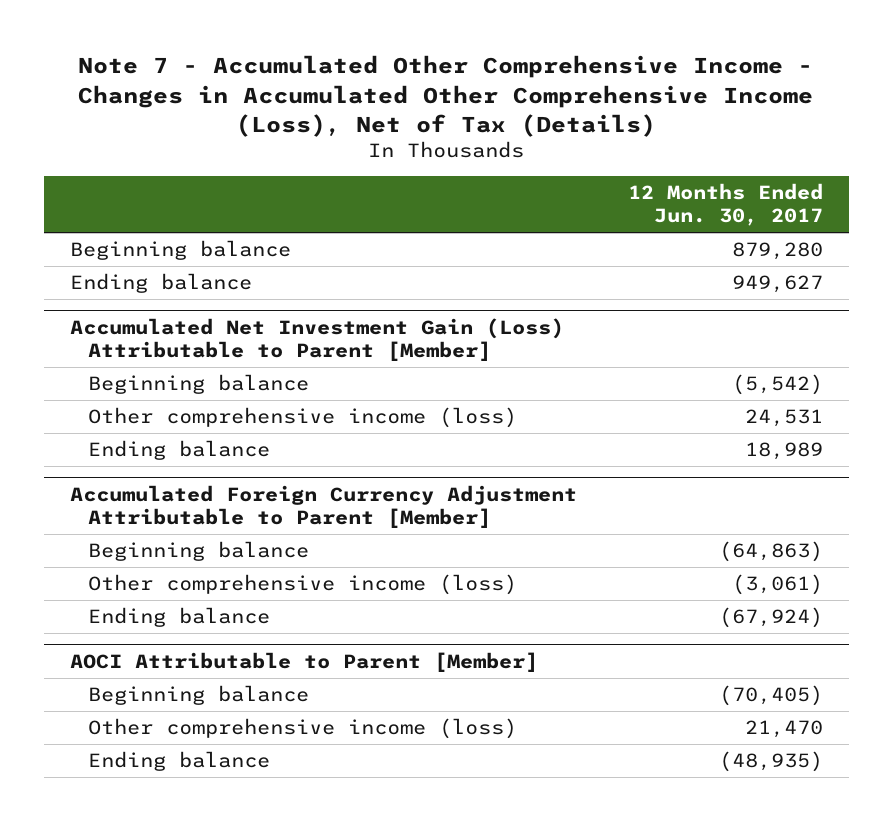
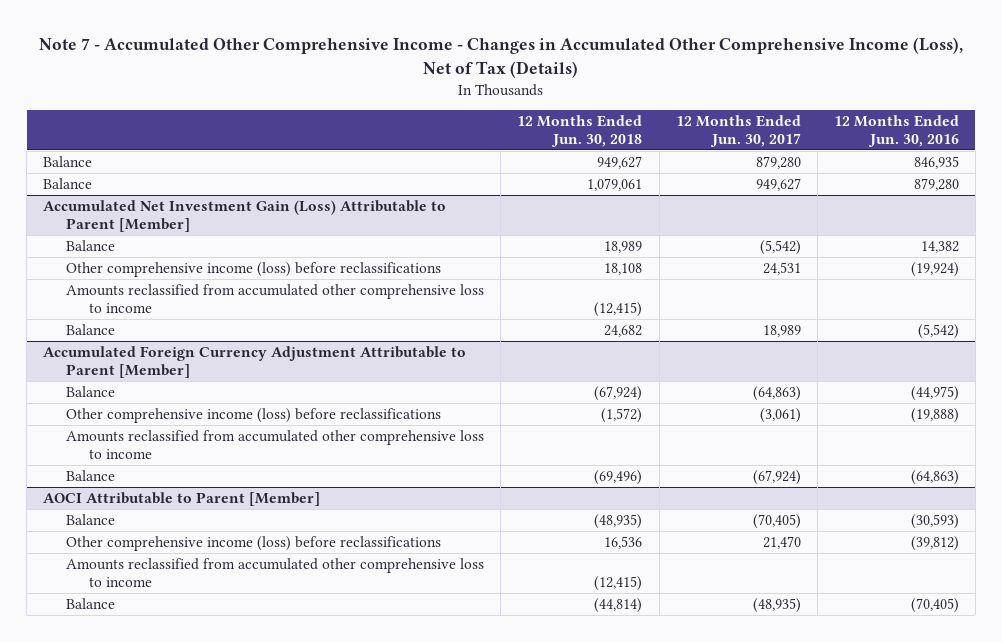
- | 12 Months Ended Jun. 30, 2017
+ | 12 Months Ended Jun. 30, 2018 | 12 Months Ended Jun. 30, 2017 | 12 Months Ended Jun. 30, 2016
- Beginning balance | 879,280
- Ending balance | 949,627
+ Balance | 949,627 | 879,280 | 846,935
+ Balance | 1,079,061 | 949,627 | 879,280
@ Accumulated Net Investment Gain (Loss) Attributable to Parent [Member]
- Beginning balance | (5,542)
- Other comprehensive income (loss) | 24,531
- Ending balance | 18,989
+ Balance | 18,989 | (5,542) | 14,382
+ Other comprehensive income (loss) before reclassifications | 18,108 | 24,531 | (19,924)
+ Amounts reclassified from accumulated other comprehensive loss to income | (12,415) | |
+ Balance | 24,682 | 18,989 | (5,542)
@ Accumulated Foreign Currency Adjustment Attributable to Parent [Member]
- Beginning balance | (64,863)
- Other comprehensive income (loss) | (3,061)
- Ending balance | (67,924)
+ Balance | (67,924) | (64,863) | (44,975)
+ Other comprehensive income (loss) before reclassifications | (1,572) | (3,061) | (19,888)
+ Amounts reclassified from accumulated other comprehensive loss to income
+ Balance | (69,496) | (67,924) | (64,863)
@ AOCI Attributable to Parent [Member]
- Beginning balance | (70,405)
- Other comprehensive income (loss) | 21,470
- Ending balance | (48,935)
+ Balance | (48,935) | (70,405) | (30,593)
+ Other comprehensive income (loss) before reclassifications | 16,536 | 21,470 | (39,812)
+ Amounts reclassified from accumulated other comprehensive loss to income | (12,415) | |
+ Balance | (44,814) | (48,935) | (70,405)

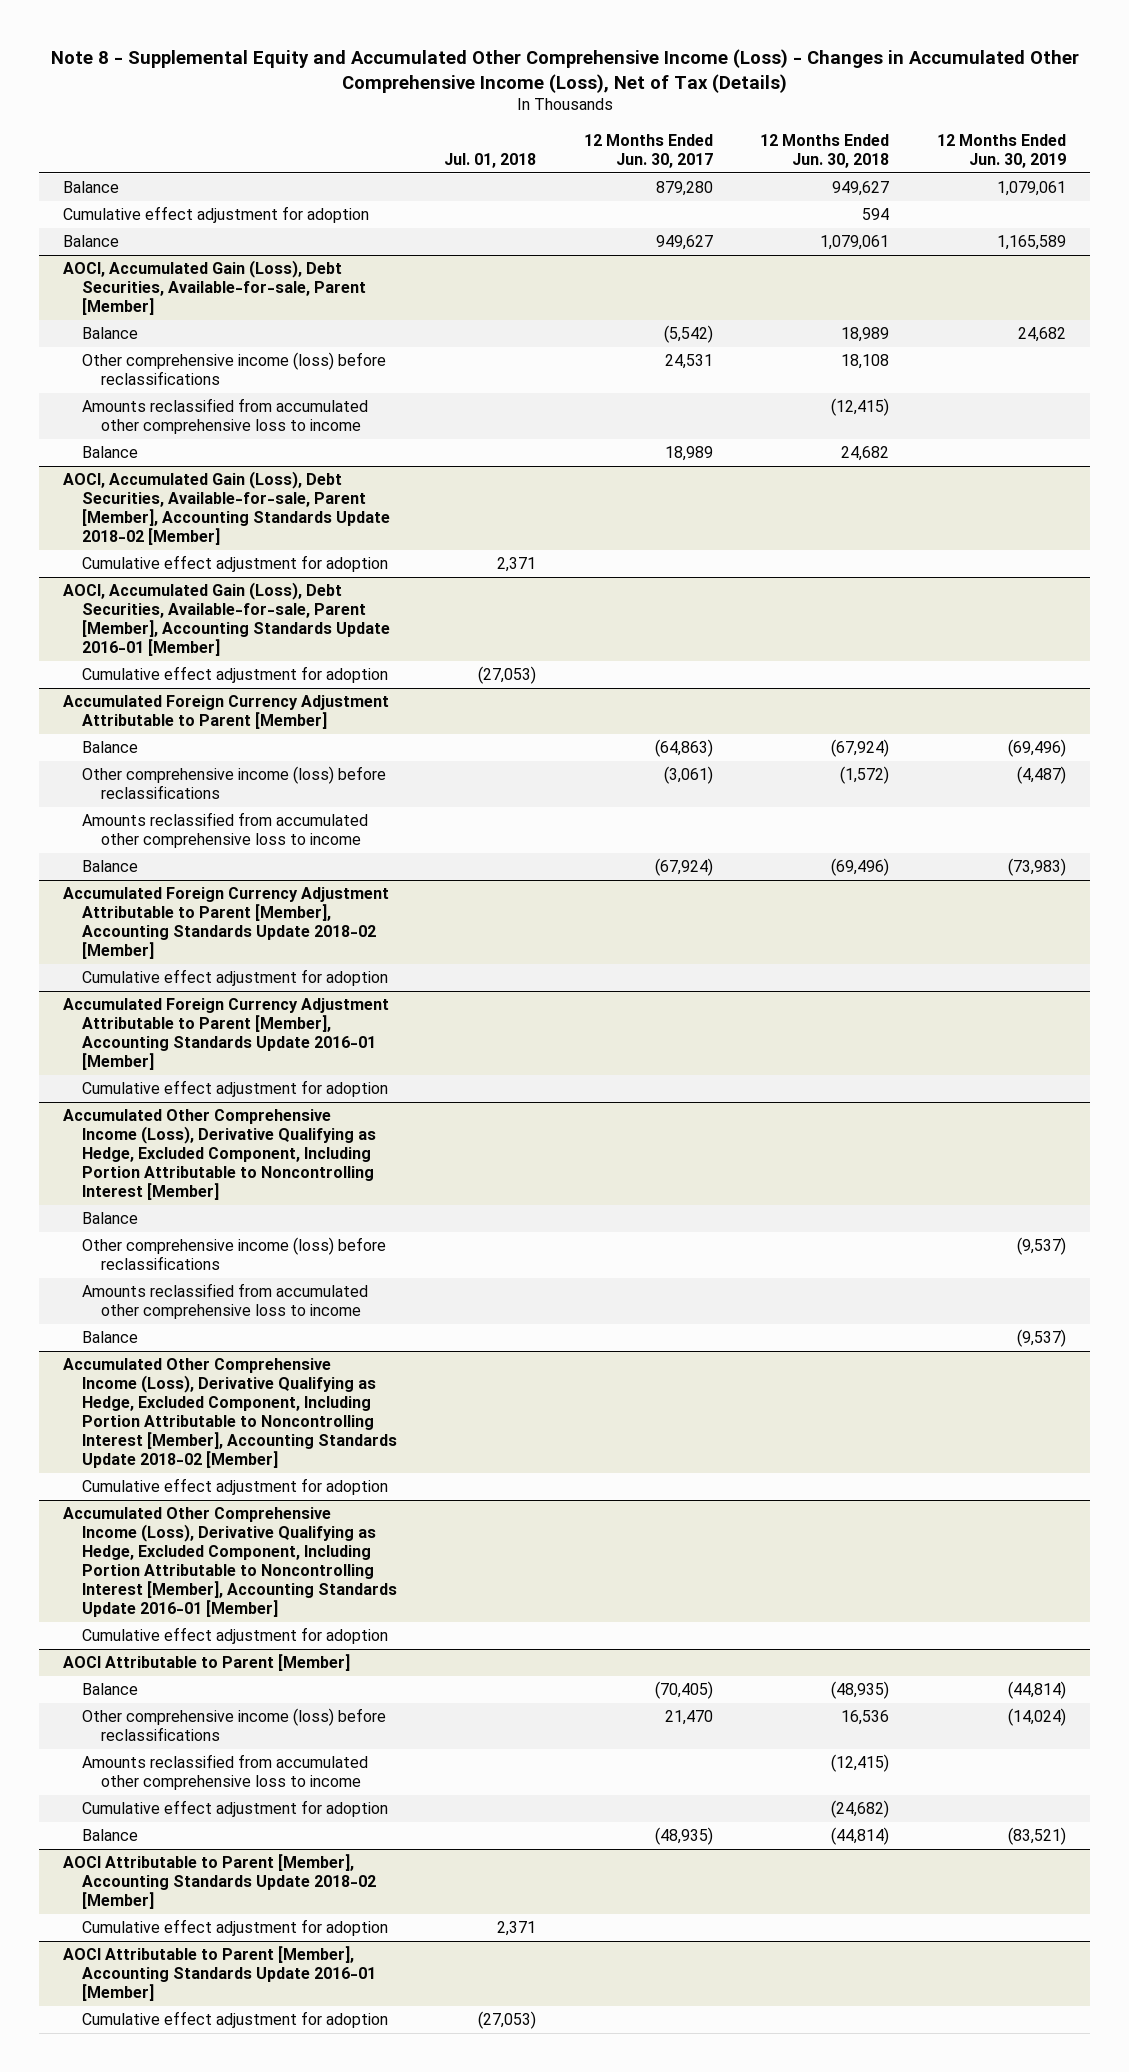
- Note 7 - Accumulated Other Comprehensive Income - Changes in Accumulated Other Comprehensive Income (Loss), Net of Tax (Details)
+ Note 8 - Supplemental Equity and Accumulated Other Comprehensive Income (Loss) - Changes in Accumulated Other Comprehensive Income (Loss), Net of Tax (Details)
- | 12 Months Ended Jun. 30, 2018 | 12 Months Ended Jun. 30, 2017 | 12 Months Ended Jun. 30, 2016
+ | Jul. 01, 2018 | 12 Months Ended Jun. 30, 2017 | 12 Months Ended Jun. 30, 2018 | 12 Months Ended Jun. 30, 2019
+ Cumulative effect adjustment for adoption | | | 594 |
- Accumulated Net Investment Gain (Loss) Attributable to Parent [Member]
+ AOCI, Accumulated Gain (Loss), Debt Securities, Available-for-sale, Parent [Member]
+ AOCI, Accumulated Gain (Loss), Debt Securities, Available-for-sale, Parent [Member], Accounting Standards Update 2018-02 [Member]
+ Cumulative effect adjustment for adoption | 2,371 | | |
+ AOCI, Accumulated Gain (Loss), Debt Securities, Available-for-sale, Parent [Member], Accounting Standards Update 2016-01 [Member]
+ Cumulative effect adjustment for adoption | (27,053) | | |
+ Accumulated Foreign Currency Adjustment Attributable to Parent [Member], Accounting Standards Update 2018-02 [Member]
+ Cumulative effect adjustment for adoption
+ Accumulated Foreign Currency Adjustment Attributable to Parent [Member], Accounting Standards Update 2016-01 [Member]
+ Cumulative effect adjustment for adoption
+ Accumulated Other Comprehensive Income (Loss), Derivative Qualifying as Hedge, Excluded Component, Including Portion Attributable to Noncontrolling Interest [Member]
+ Balance
+ Other comprehensive income (loss) before reclassifications | | | | (9,537)
+ Amounts reclassified from accumulated other comprehensive loss to income
+ Balance | | | | (9,537)
+ Accumulated Other Comprehensive Income (Loss), Derivative Qualifying as Hedge, Excluded Component, Including Portion Attributable to Noncontrolling Interest [Member], Accounting Standards Update 2018-02 [Member]
+ Cumulative effect adjustment for adoption
+ Accumulated Other Comprehensive Income (Loss), Derivative Qualifying as Hedge, Excluded Component, Including Portion Attributable to Noncontrolling Interest [Member], Accounting Standards Update 2016-01 [Member]
+ Cumulative effect adjustment for adoption
@ AOCI Attributable to Parent [Member]
+ Cumulative effect adjustment for adoption | | | (24,682) |
+ AOCI Attributable to Parent [Member], Accounting Standards Update 2018-02 [Member]
+ Cumulative effect adjustment for adoption | 2,371 | | |
+ AOCI Attributable to Parent [Member], Accounting Standards Update 2016-01 [Member]
+ Cumulative effect adjustment for adoption | (27,053) | | |

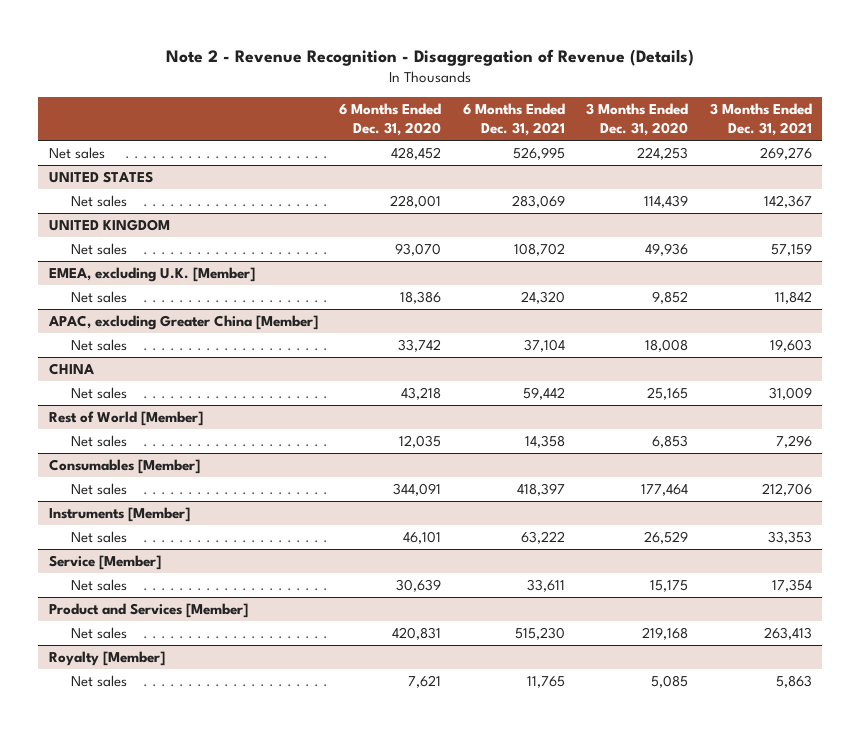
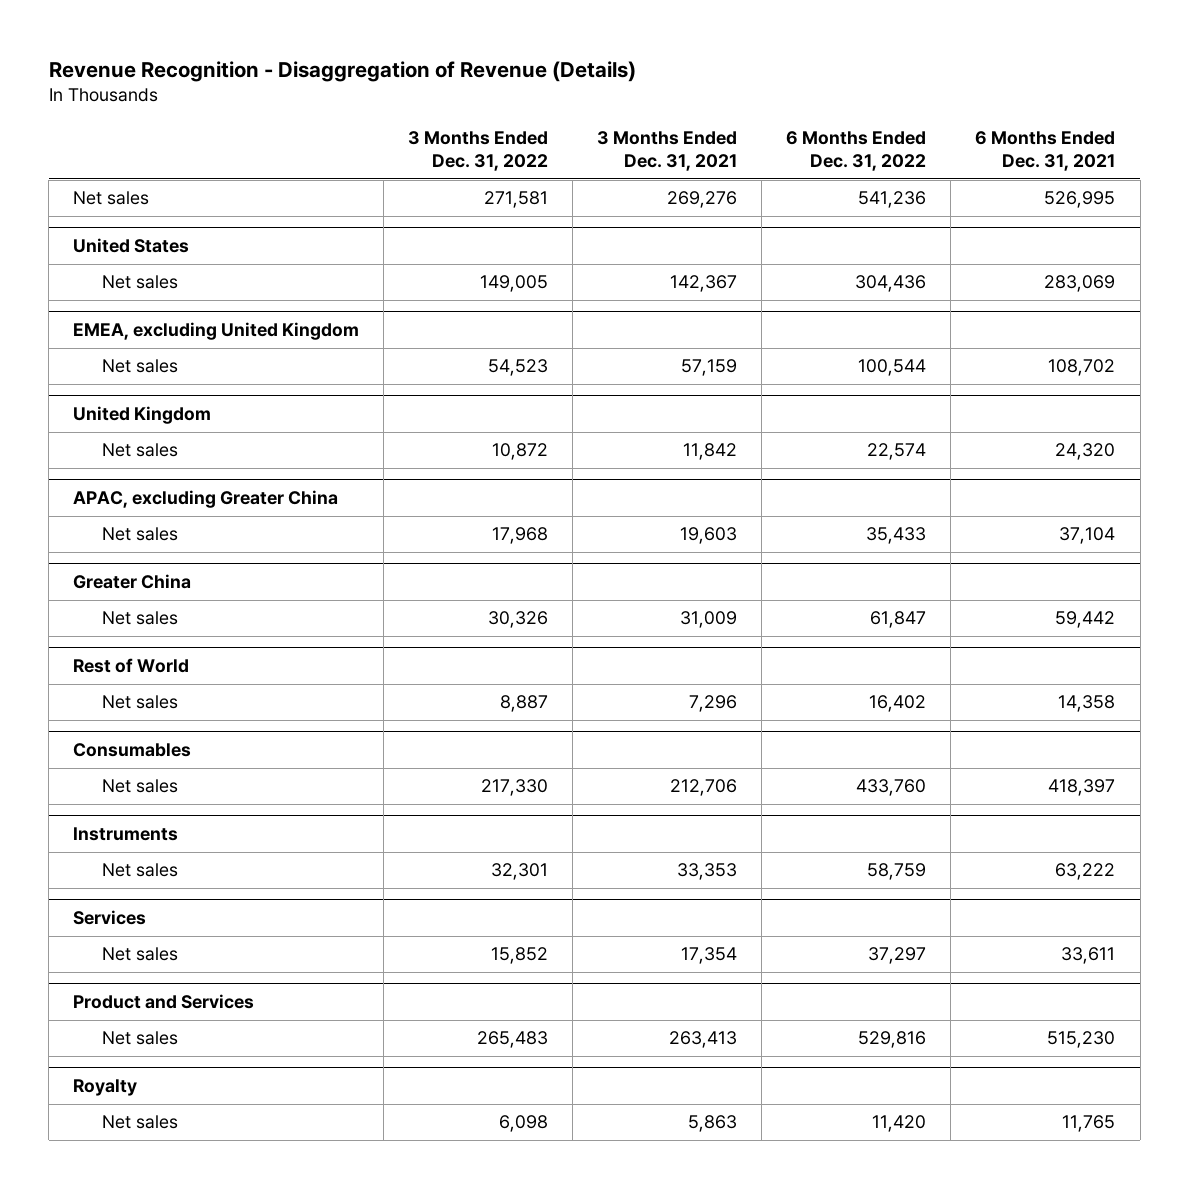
- Note 2 - Revenue Recognition - Disaggregation of Revenue (Details)
+ Revenue Recognition - Disaggregation of Revenue (Details)
- | 6 Months Ended Dec. 31, 2020 | 6 Months Ended Dec. 31, 2021 | 3 Months Ended Dec. 31, 2020 | 3 Months Ended Dec. 31, 2021
+ | 3 Months Ended Dec. 31, 2022 | 3 Months Ended Dec. 31, 2021 | 6 Months Ended Dec. 31, 2022 | 6 Months Ended Dec. 31, 2021
- UNITED STATES
+ United States
- UNITED KINGDOM
+ EMEA, excluding United Kingdom
- EMEA, excluding U.K. [Member]
+ United Kingdom
- APAC, excluding Greater China [Member]
+ APAC, excluding Greater China
- CHINA
+ Greater China
- Rest of World [Member]
+ Rest of World
- Consumables [Member]
+ Consumables
- Instruments [Member]
+ Instruments
- Service [Member]
+ Services
- Product and Services [Member]
+ Product and Services
- Royalty [Member]
+ Royalty

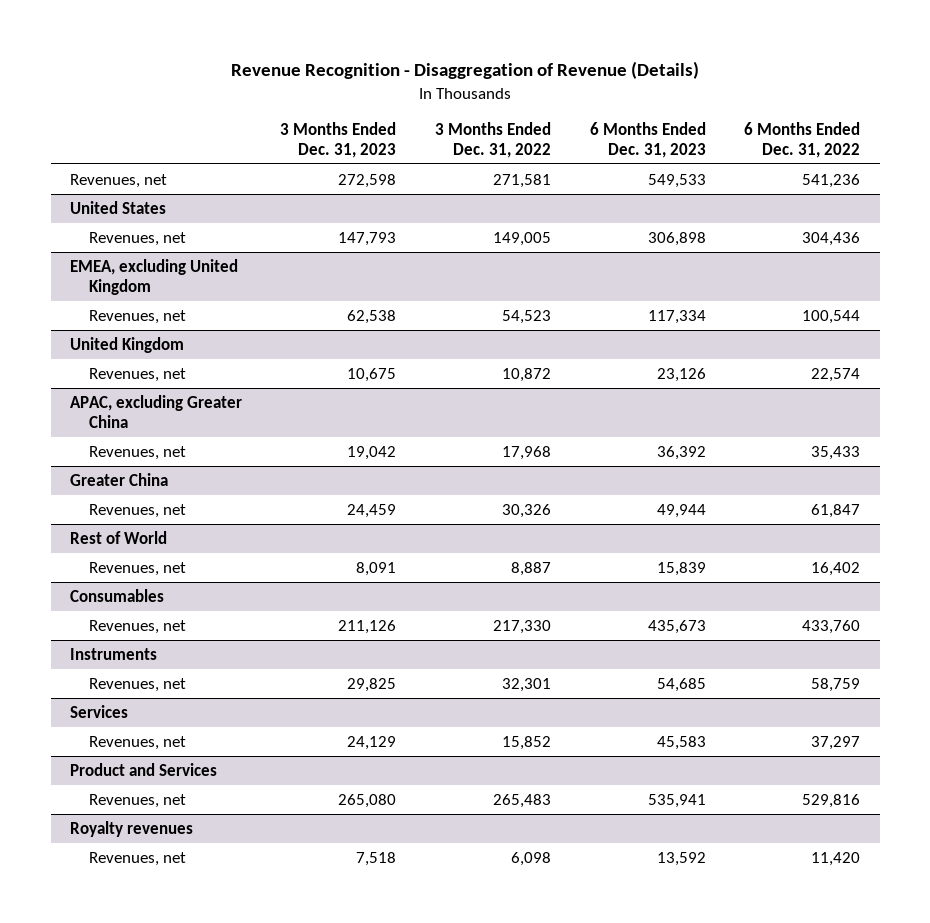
- | 3 Months Ended Dec. 31, 2022 | 3 Months Ended Dec. 31, 2021 | 6 Months Ended Dec. 31, 2022 | 6 Months Ended Dec. 31, 2021
+ | 3 Months Ended Dec. 31, 2023 | 3 Months Ended Dec. 31, 2022 | 6 Months Ended Dec. 31, 2023 | 6 Months Ended Dec. 31, 2022
- Net sales | 271,581 | 269,276 | 541,236 | 526,995
+ Revenues, net | 272,598 | 271,581 | 549,533 | 541,236
@ United States
- Net sales | 149,005 | 142,367 | 304,436 | 283,069
+ Revenues, net | 147,793 | 149,005 | 306,898 | 304,436
@ EMEA, excluding United Kingdom
- Net sales | 54,523 | 57,159 | 100,544 | 108,702
+ Revenues, net | 62,538 | 54,523 | 117,334 | 100,544
@ United Kingdom
- Net sales | 10,872 | 11,842 | 22,574 | 24,320
+ Revenues, net | 10,675 | 10,872 | 23,126 | 22,574
@ APAC, excluding Greater China
- Net sales | 17,968 | 19,603 | 35,433 | 37,104
+ Revenues, net | 19,042 | 17,968 | 36,392 | 35,433
@ Greater China
- Net sales | 30,326 | 31,009 | 61,847 | 59,442
+ Revenues, net | 24,459 | 30,326 | 49,944 | 61,847
@ Rest of World
- Net sales | 8,887 | 7,296 | 16,402 | 14,358
+ Revenues, net | 8,091 | 8,887 | 15,839 | 16,402
@ Consumables
- Net sales | 217,330 | 212,706 | 433,760 | 418,397
+ Revenues, net | 211,126 | 217,330 | 435,673 | 433,760
@ Instruments
- Net sales | 32,301 | 33,353 | 58,759 | 63,222
+ Revenues, net | 29,825 | 32,301 | 54,685 | 58,759
@ Services
- Net sales | 15,852 | 17,354 | 37,297 | 33,611
+ Revenues, net | 24,129 | 15,852 | 45,583 | 37,297
@ Product and Services
- Net sales | 265,483 | 263,413 | 529,816 | 515,230
- Royalty
- Net sales | 6,098 | 5,863 | 11,420 | 11,765
@ Product and Services
+ Revenues, net | 265,080 | 265,483 | 535,941 | 529,816
+ Royalty revenues
+ Revenues, net | 7,518 | 6,098 | 13,592 | 11,420

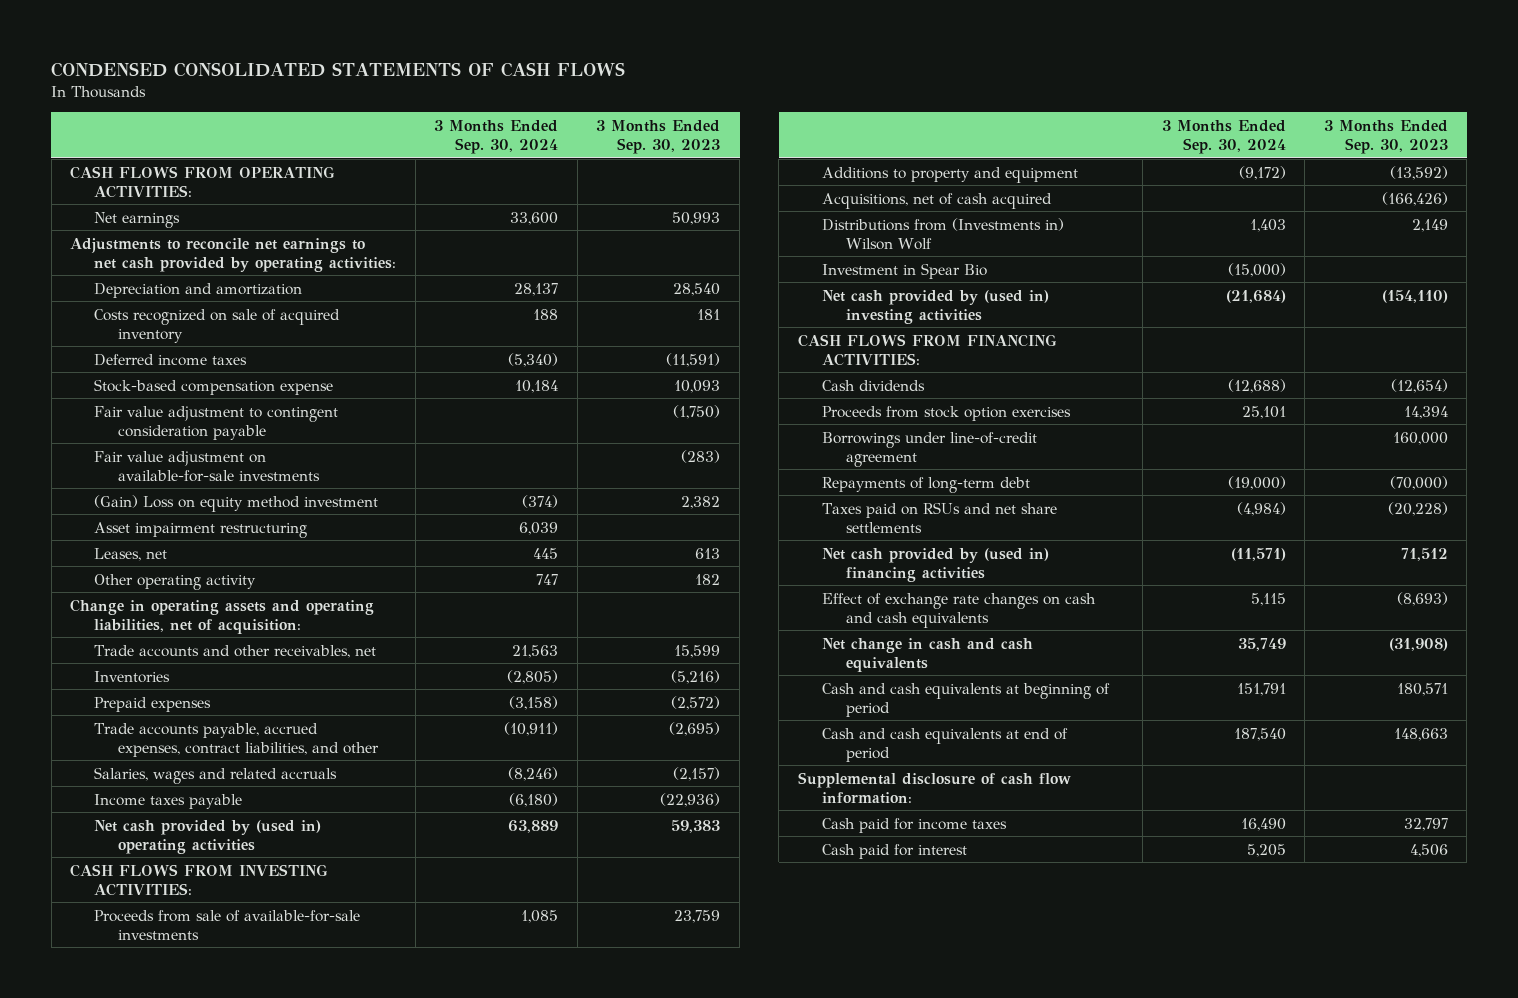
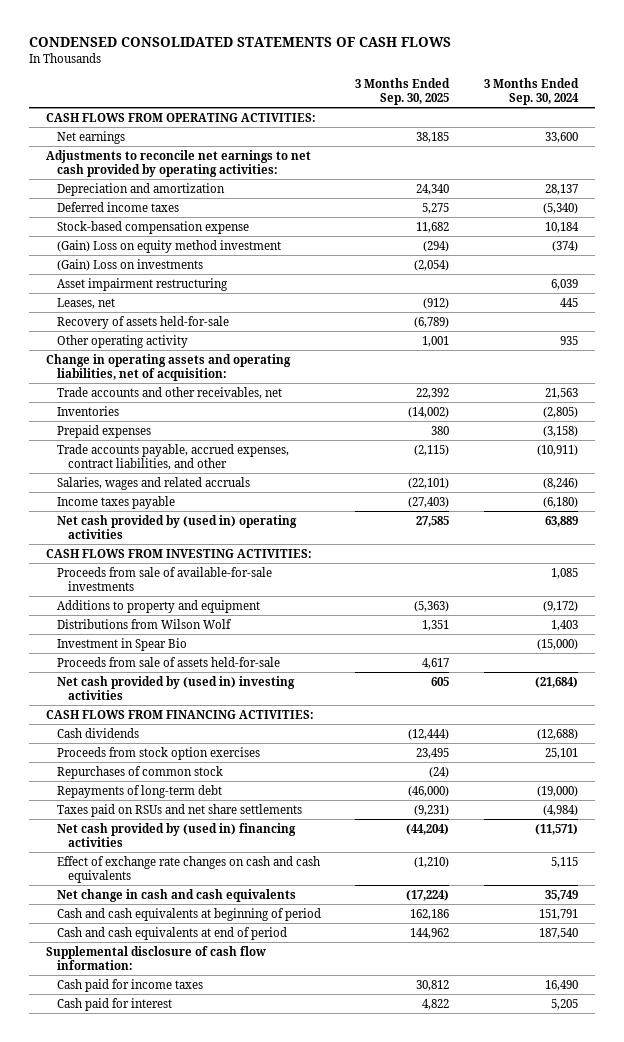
- | 3 Months Ended Sep. 30, 2024 | 3 Months Ended Sep. 30, 2023
+ | 3 Months Ended Sep. 30, 2025 | 3 Months Ended Sep. 30, 2024
- Costs recognized on sale of acquired inventory | 188 | 181
- Fair value adjustment to contingent consideration payable | | (1,750)
- Fair value adjustment on available-for-sale investments | | (283)
+ (Gain) Loss on investments | (2,054) |
- Other operating activity | 747 | 182
+ Recovery of assets held-for-sale | (6,789) |
+ Other operating activity | 1,001 | 935
- Acquisitions, net of cash acquired | | (166,426)
- Distributions from (Investments in) Wilson Wolf | 1,403 | 2,149
+ Distributions from Wilson Wolf | 1,351 | 1,403
+ Proceeds from sale of assets held-for-sale | 4,617 |
- Borrowings under line-of-credit agreement | | 160,000
+ Repurchases of common stock | (24) |

